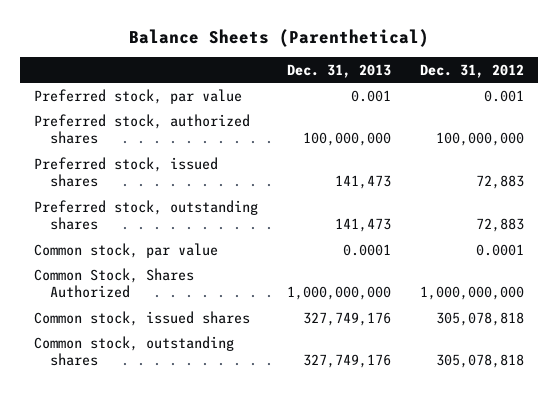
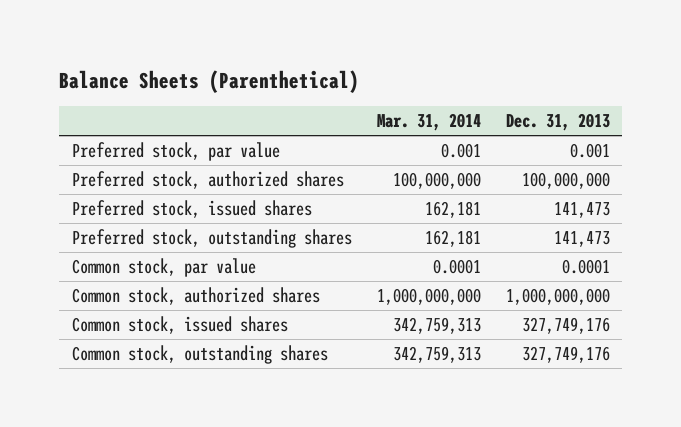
- | Dec. 31, 2013 | Dec. 31, 2012
+ | Mar. 31, 2014 | Dec. 31, 2013
- Common Stock, Shares Authorized | 1,000,000,000 | 1,000,000,000
+ Common stock, authorized shares | 1,000,000,000 | 1,000,000,000

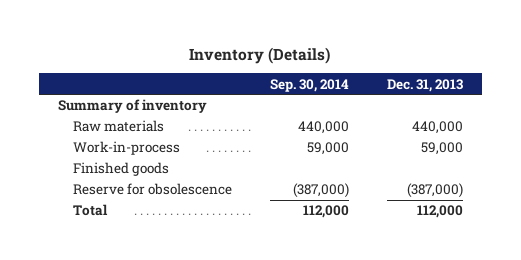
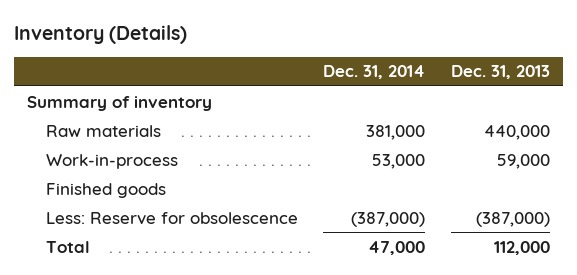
- | Sep. 30, 2014 | Dec. 31, 2013
+ | Dec. 31, 2014 | Dec. 31, 2013
- Reserve for obsolescence | (387,000) | (387,000)
+ Less: Reserve for obsolescence | (387,000) | (387,000)

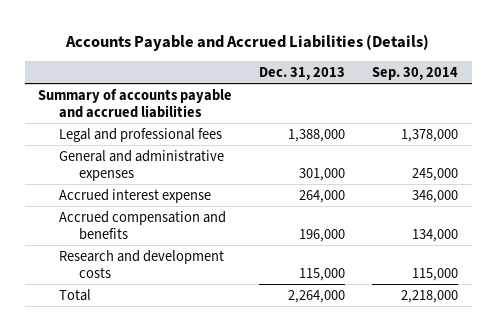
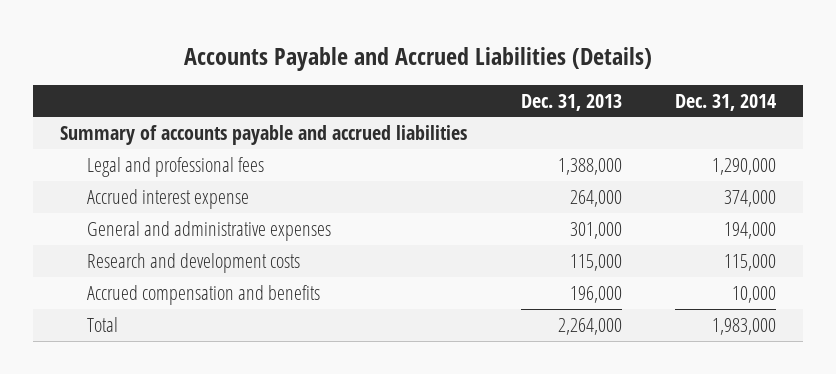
- | Dec. 31, 2013 | Sep. 30, 2014
+ | Dec. 31, 2013 | Dec. 31, 2014
moved down: General and administrative expenses | 301,000 | 194,000
moved down: Accrued compensation and benefits | 196,000 | 10,000

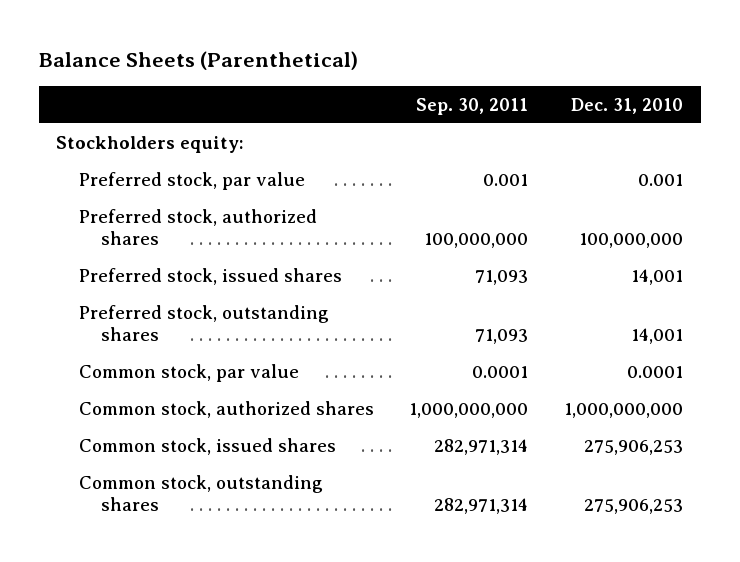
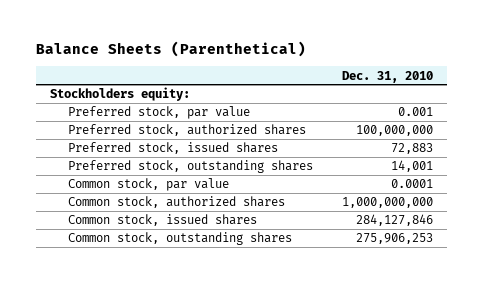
- | Sep. 30, 2011 | Dec. 31, 2010
+ | Dec. 31, 2010
- Preferred stock, issued shares | 71,093 | 14,001
+ Preferred stock, issued shares | 72,883
- Common stock, issued shares | 282,971,314 | 275,906,253
+ Common stock, issued shares | 284,127,846

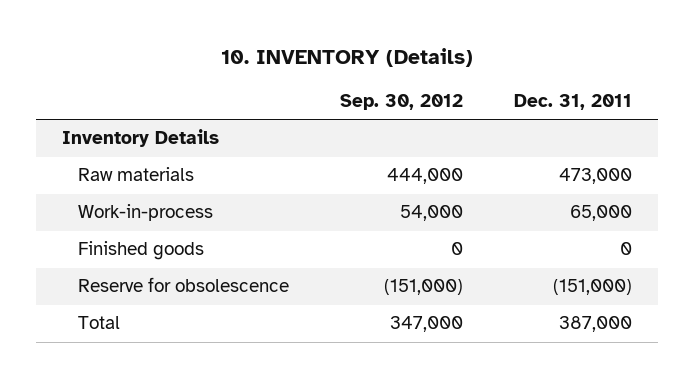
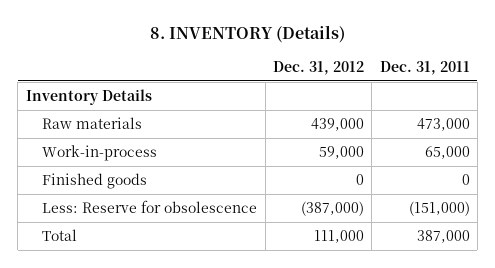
- 10. INVENTORY (Details)
+ 8. INVENTORY (Details)
- | Sep. 30, 2012 | Dec. 31, 2011
+ | Dec. 31, 2012 | Dec. 31, 2011
- Reserve for obsolescence | (151,000) | (151,000)
+ Less: Reserve for obsolescence | (387,000) | (151,000)

